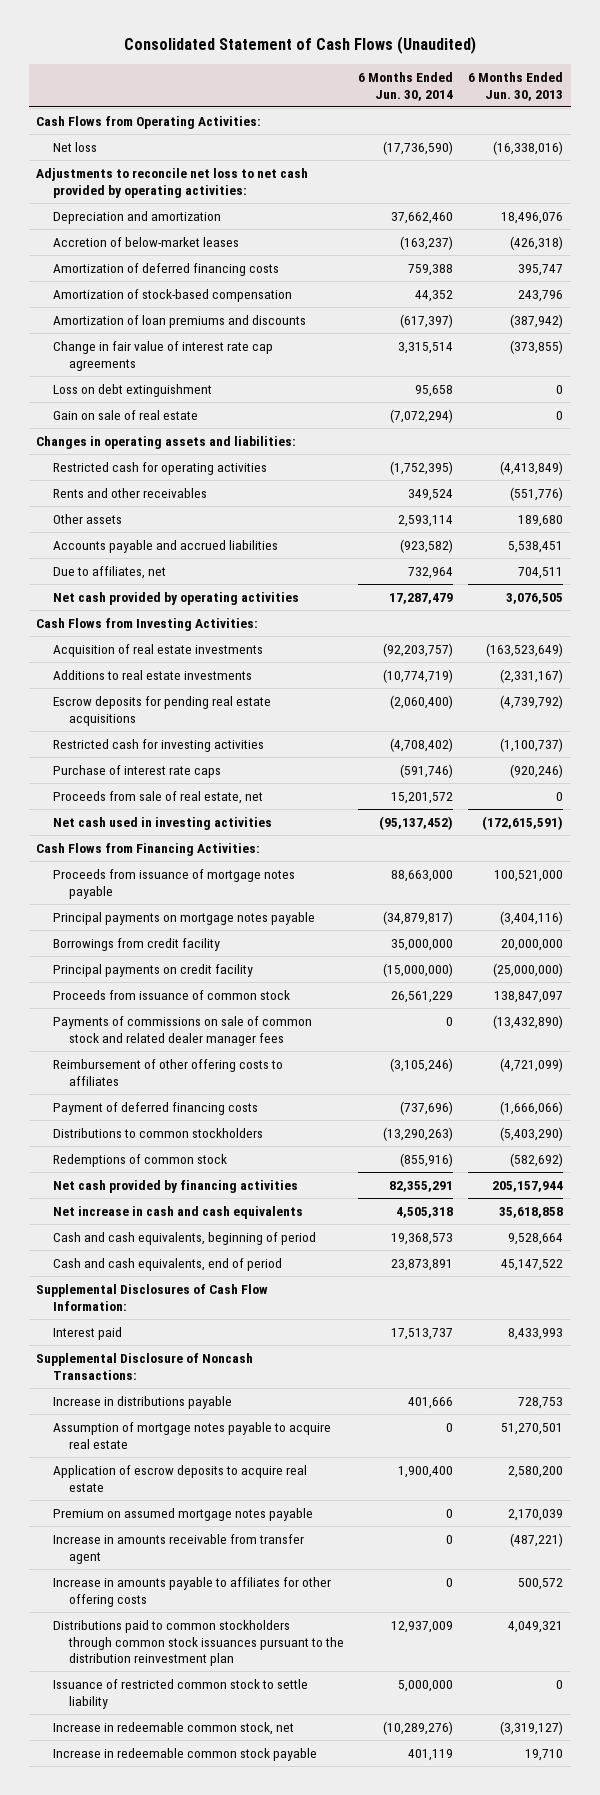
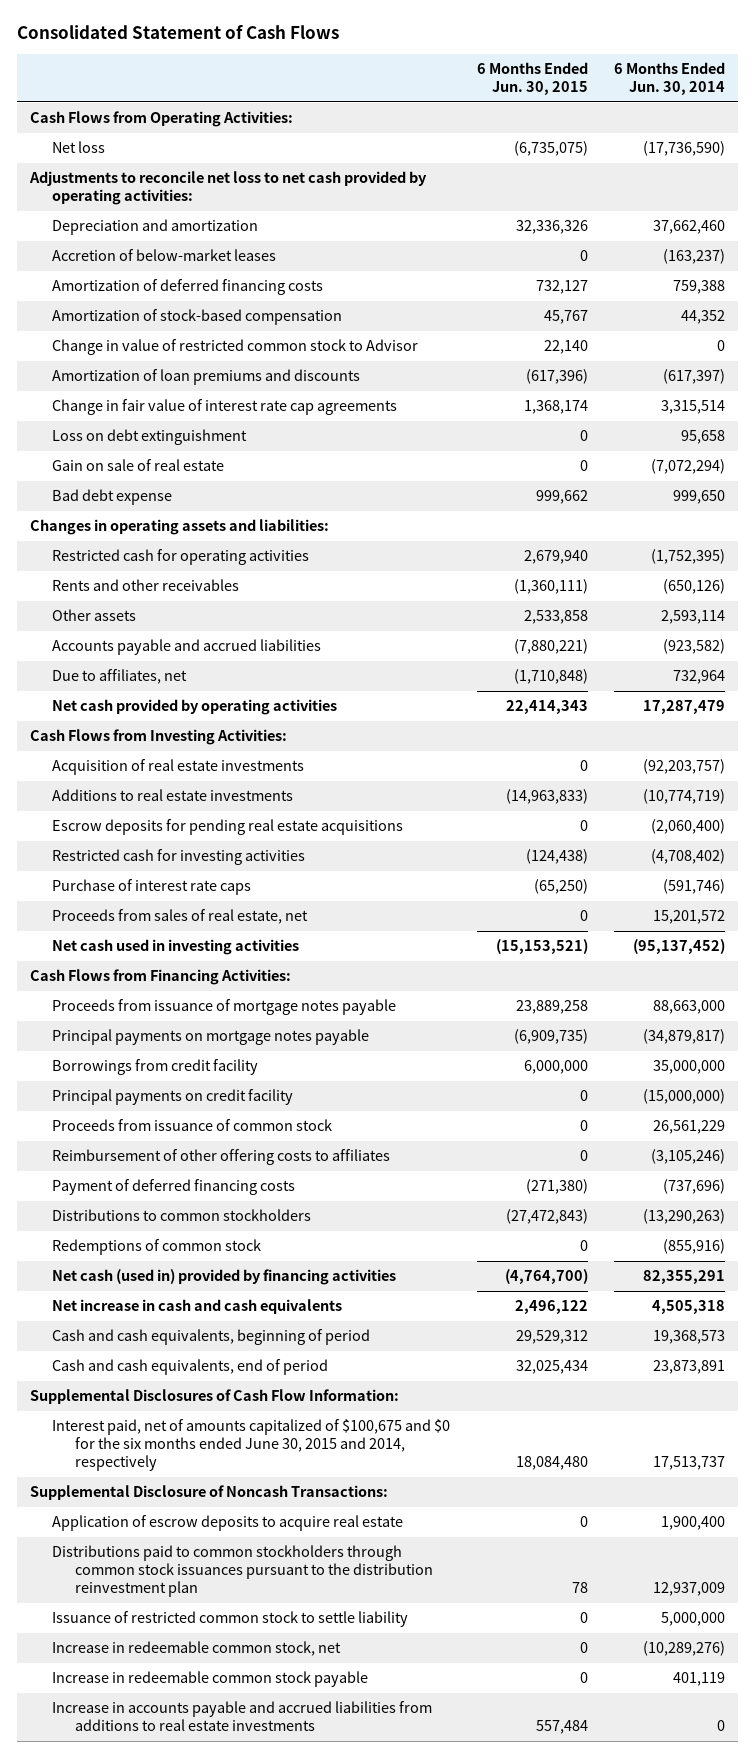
- Consolidated Statement of Cash Flows (Unaudited)
+ Consolidated Statement of Cash Flows
- | 6 Months Ended Jun. 30, 2014 | 6 Months Ended Jun. 30, 2013
+ | 6 Months Ended Jun. 30, 2015 | 6 Months Ended Jun. 30, 2014
+ Change in value of restricted common stock to Advisor | 22,140 | 0
+ Bad debt expense | 999,662 | 999,650
- Rents and other receivables | 349,524 | (551,776)
+ Rents and other receivables | (1,360,111) | (650,126)
- Proceeds from sale of real estate, net | 15,201,572 | 0
+ Proceeds from sales of real estate, net | 0 | 15,201,572
- Payments of commissions on sale of common stock and related dealer manager fees | 0 | (13,432,890)
- Net cash provided by financing activities | 82,355,291 | 205,157,944
+ Net cash (used in) provided by financing activities | (4,764,700) | 82,355,291
- Interest paid | 17,513,737 | 8,433,993
+ Interest paid, net of amounts capitalized of $100,675 and $0 for the six months ended June 30, 2015 and 2014, respectively | 18,084,480 | 17,513,737
- Increase in distributions payable | 401,666 | 728,753
- Assumption of mortgage notes payable to acquire real estate | 0 | 51,270,501
- Premium on assumed mortgage notes payable | 0 | 2,170,039
- Increase in amounts receivable from transfer agent | 0 | (487,221)
- Increase in amounts payable to affiliates for other offering costs | 0 | 500,572
+ Increase in accounts payable and accrued liabilities from additions to real estate investments | 557,484 | 0

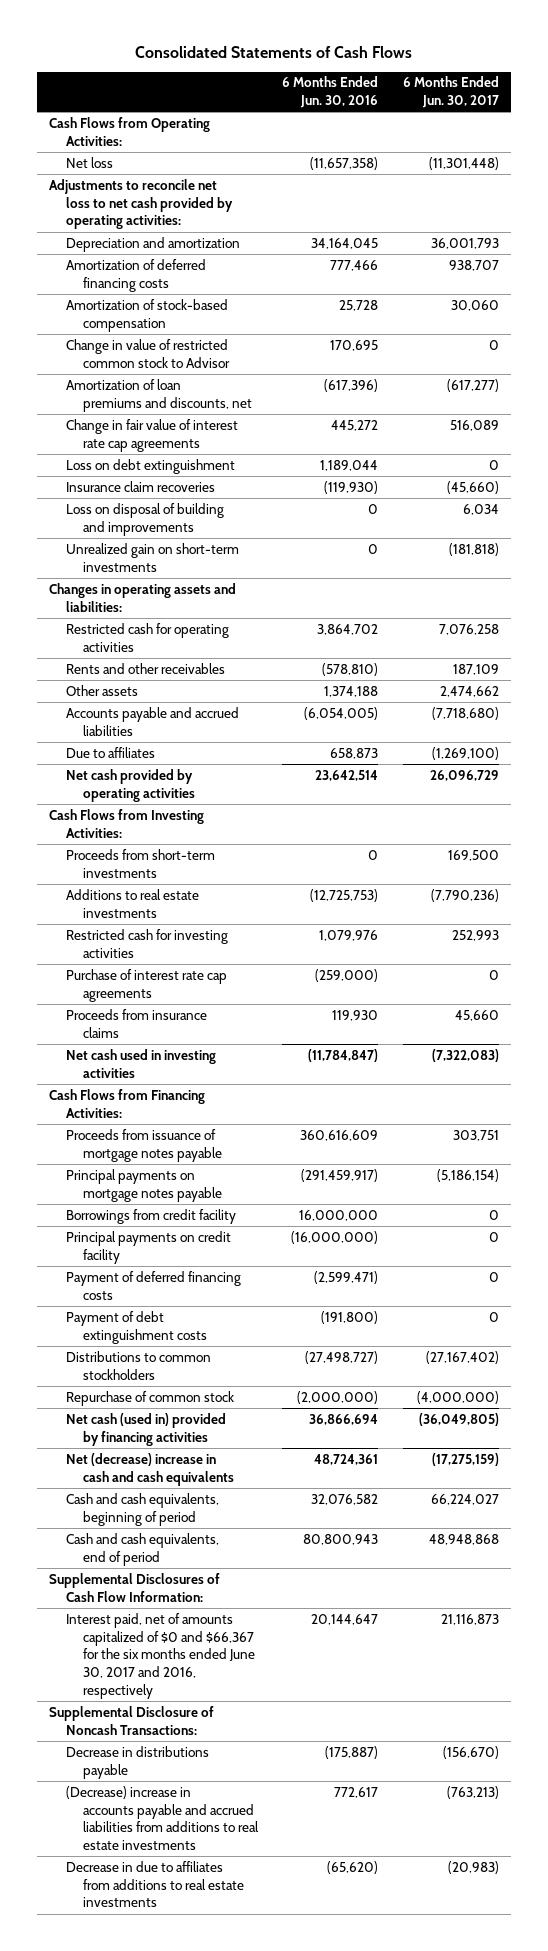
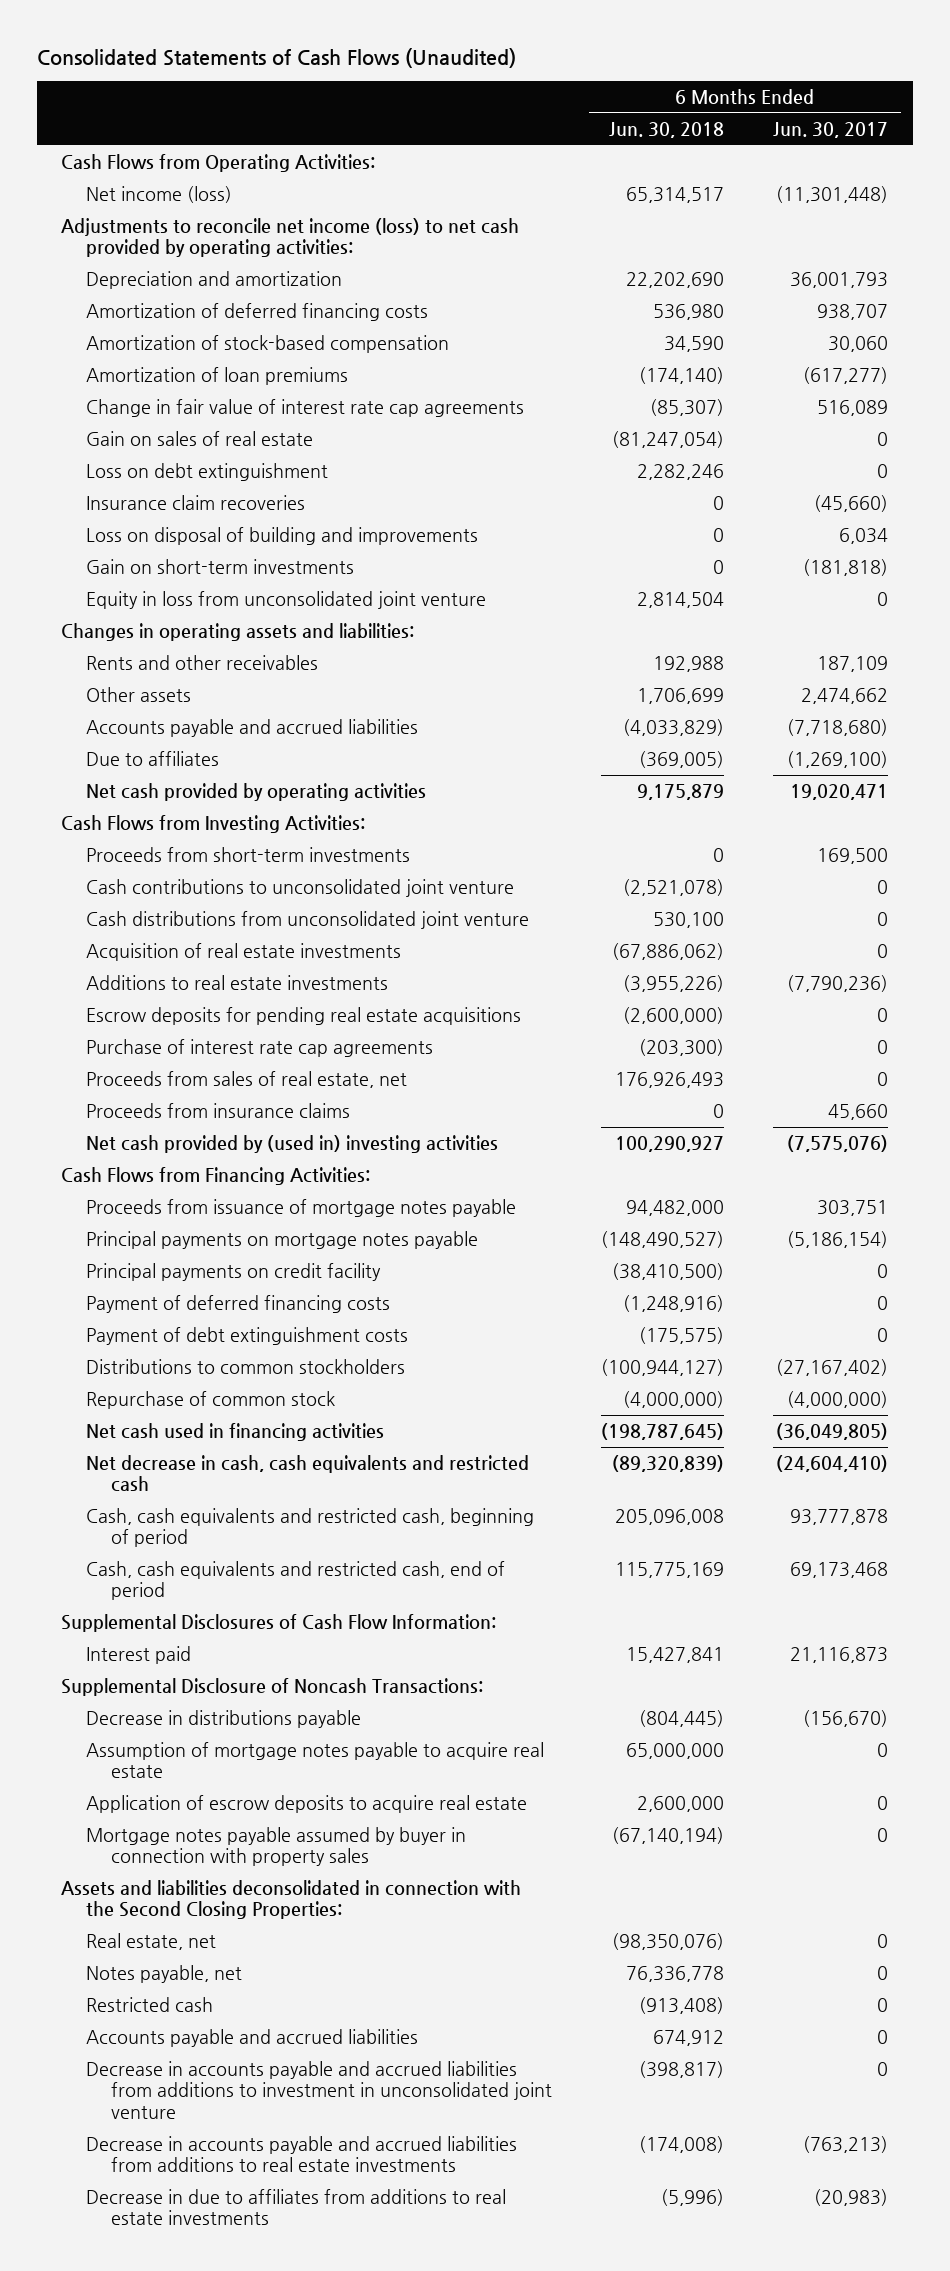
- Consolidated Statements of Cash Flows
+ Consolidated Statements of Cash Flows (Unaudited)
- | 6 Months Ended Jun. 30, 2016 | 6 Months Ended Jun. 30, 2017
+ | 6 Months Ended Jun. 30, 2018 | 6 Months Ended Jun. 30, 2017
- Net loss | (11,657,358) | (11,301,448)
- Adjustments to reconcile net loss to net cash provided by operating activities:
+ Net income (loss) | 65,314,517 | (11,301,448)
+ Adjustments to reconcile net income (loss) to net cash provided by operating activities:
- Change in value of restricted common stock to Advisor | 170,695 | 0
- Amortization of loan premiums and discounts, net | (617,396) | (617,277)
+ Amortization of loan premiums | (174,140) | (617,277)
+ Gain on sales of real estate | (81,247,054) | 0
- Unrealized gain on short-term investments | 0 | (181,818)
+ Gain on short-term investments | 0 | (181,818)
+ Equity in loss from unconsolidated joint venture | 2,814,504 | 0
- Restricted cash for operating activities | 3,864,702 | 7,076,258
- Net cash provided by operating activities | 23,642,514 | 26,096,729
+ Net cash provided by operating activities | 9,175,879 | 19,020,471
+ Cash contributions to unconsolidated joint venture | (2,521,078) | 0
+ Cash distributions from unconsolidated joint venture | 530,100 | 0
+ Acquisition of real estate investments | (67,886,062) | 0
- Restricted cash for investing activities | 1,079,976 | 252,993
+ Escrow deposits for pending real estate acquisitions | (2,600,000) | 0
+ Proceeds from sales of real estate, net | 176,926,493 | 0
- Net cash used in investing activities | (11,784,847) | (7,322,083)
+ Net cash provided by (used in) investing activities | 100,290,927 | (7,575,076)
- Borrowings from credit facility | 16,000,000 | 0
- Net cash (used in) provided by financing activities | 36,866,694 | (36,049,805)
- Net (decrease) increase in cash and cash equivalents | 48,724,361 | (17,275,159)
- Cash and cash equivalents, beginning of period | 32,076,582 | 66,224,027
- Cash and cash equivalents, end of period | 80,800,943 | 48,948,868
+ Net cash used in financing activities | (198,787,645) | (36,049,805)
+ Net decrease in cash, cash equivalents and restricted cash | (89,320,839) | (24,604,410)
+ Cash, cash equivalents and restricted cash, beginning of period | 205,096,008 | 93,777,878
+ Cash, cash equivalents and restricted cash, end of period | 115,775,169 | 69,173,468
- Interest paid, net of amounts capitalized of $0 and $66,367 for the six months ended June 30, 2017 and 2016, respectively | 20,144,647 | 21,116,873
+ Interest paid | 15,427,841 | 21,116,873
- (Decrease) increase in accounts payable and accrued liabilities from additions to real estate investments | 772,617 | (763,213)
+ Assumption of mortgage notes payable to acquire real estate | 65,000,000 | 0
+ Application of escrow deposits to acquire real estate | 2,600,000 | 0
+ Mortgage notes payable assumed by buyer in connection with property sales | (67,140,194) | 0
+ Assets and liabilities deconsolidated in connection with the Second Closing Properties:
+ Real estate, net | (98,350,076) | 0
+ Notes payable, net | 76,336,778 | 0
+ Restricted cash | (913,408) | 0
+ Accounts payable and accrued liabilities | 674,912 | 0
+ Decrease in accounts payable and accrued liabilities from additions to investment in unconsolidated joint venture | (398,817) | 0
+ Decrease in accounts payable and accrued liabilities from additions to real estate investments | (174,008) | (763,213)

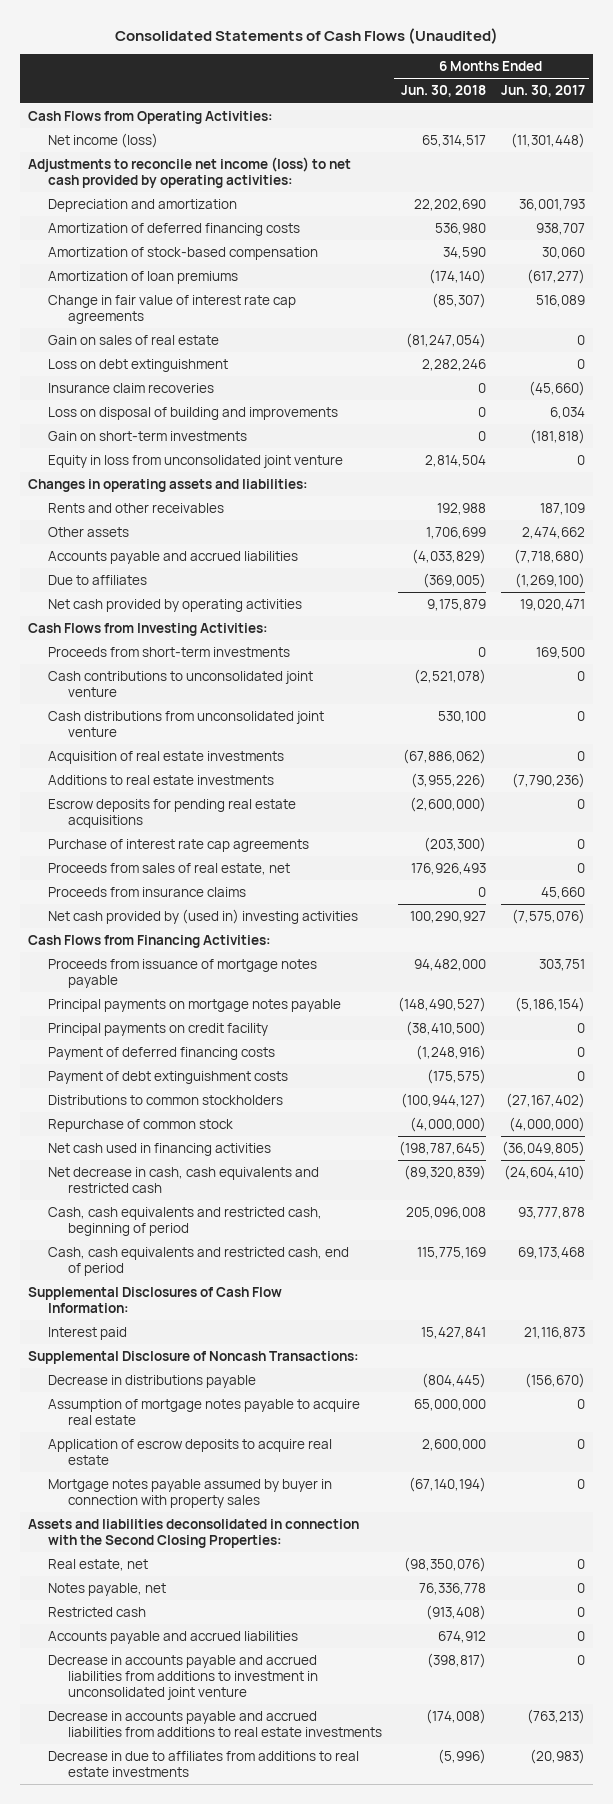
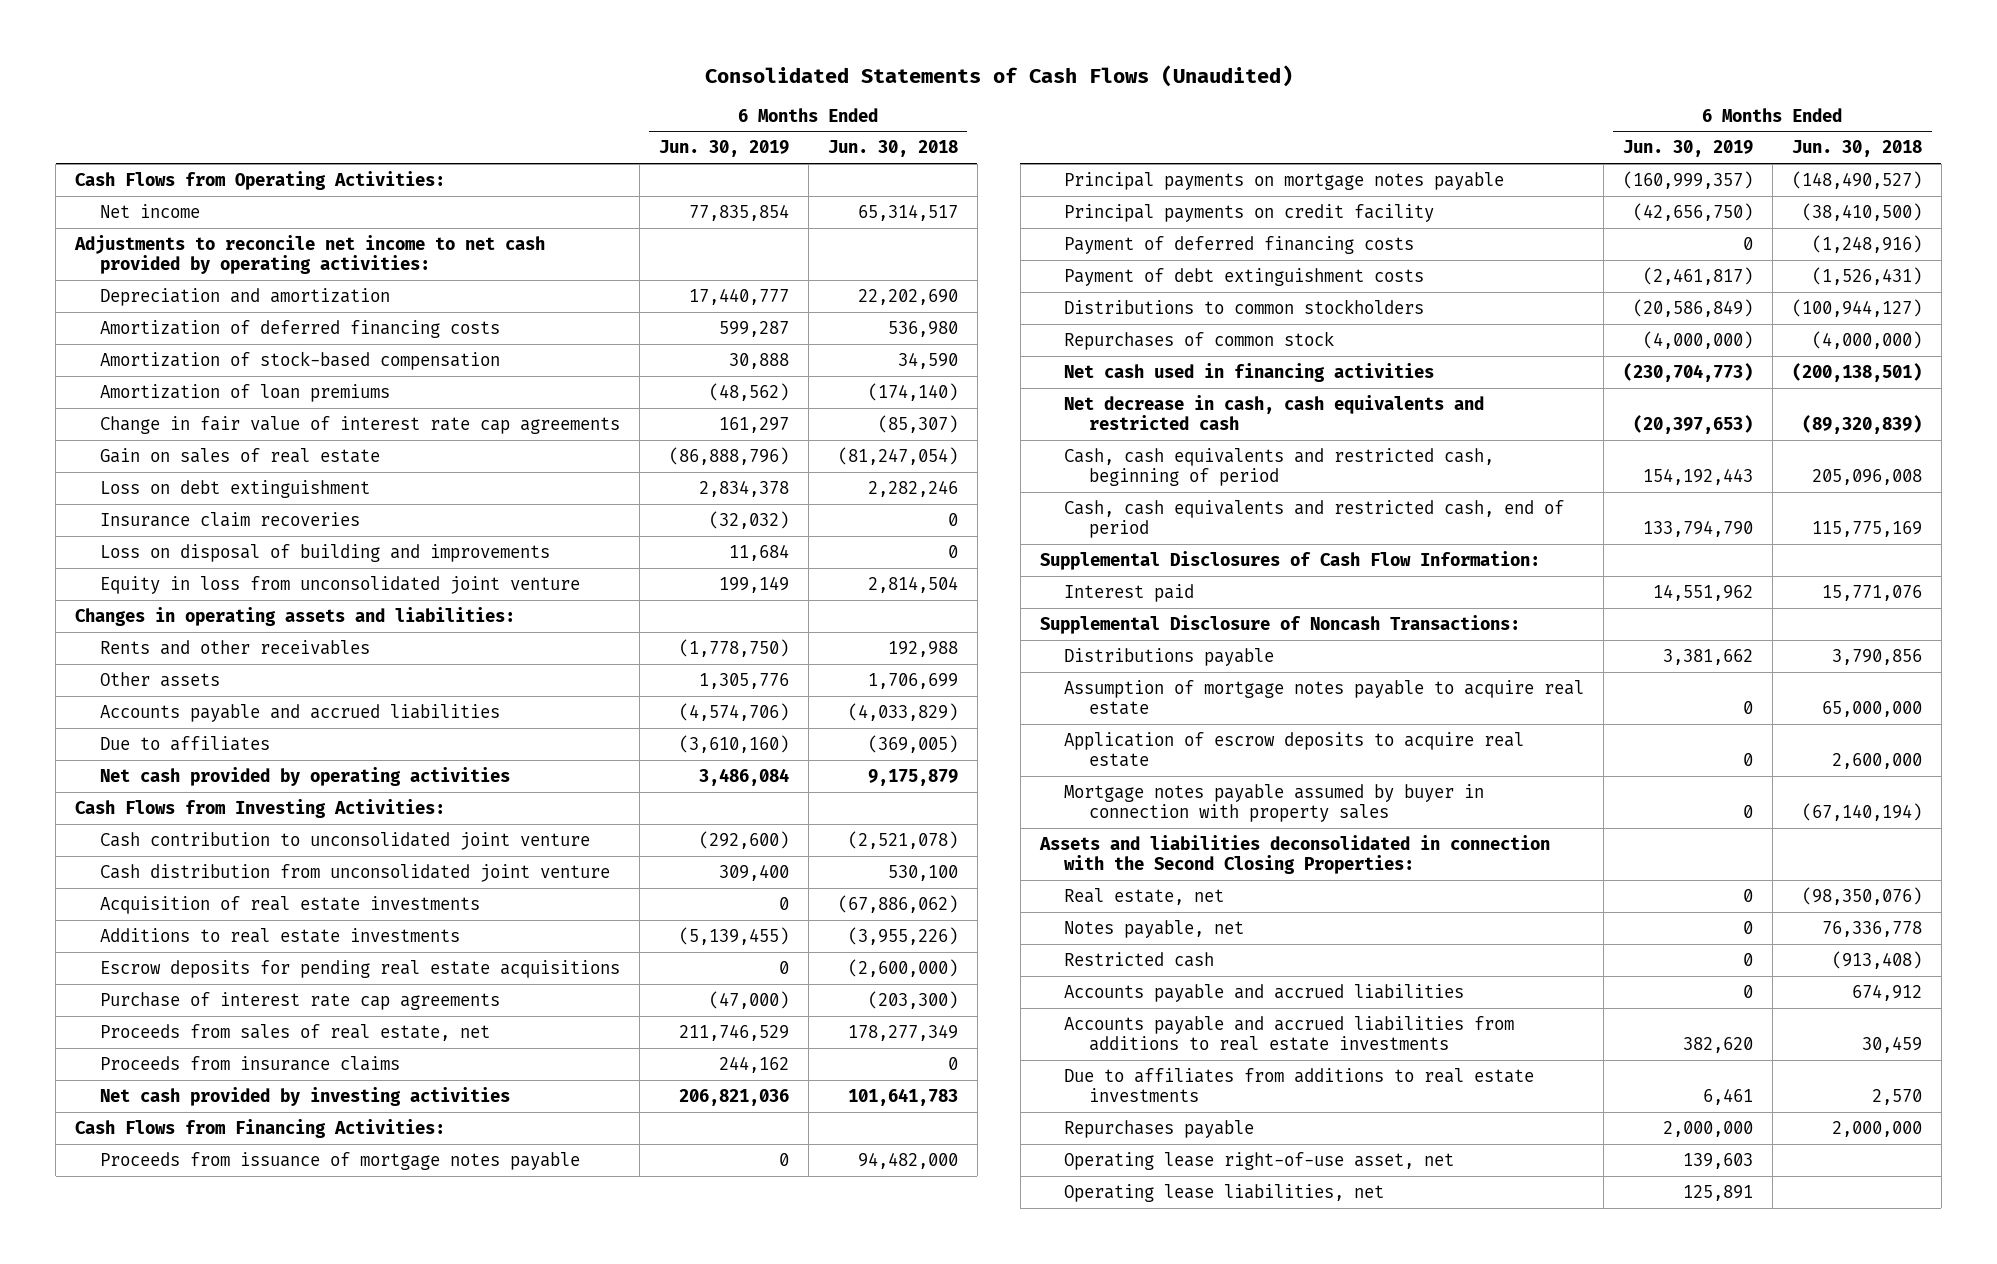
- | 6 Months Ended Jun. 30, 2018 | 6 Months Ended Jun. 30, 2017
+ | 6 Months Ended Jun. 30, 2019 | 6 Months Ended Jun. 30, 2018
- Net income (loss) | 65,314,517 | (11,301,448)
- Adjustments to reconcile net income (loss) to net cash provided by operating activities:
+ Net income | 77,835,854 | 65,314,517
+ Adjustments to reconcile net income to net cash provided by operating activities:
- Gain on short-term investments | 0 | (181,818)
- Proceeds from short-term investments | 0 | 169,500
- Cash contributions to unconsolidated joint venture | (2,521,078) | 0
- Cash distributions from unconsolidated joint venture | 530,100 | 0
+ Cash contribution to unconsolidated joint venture | (292,600) | (2,521,078)
+ Cash distribution from unconsolidated joint venture | 309,400 | 530,100
- Proceeds from sales of real estate, net | 176,926,493 | 0
+ Proceeds from sales of real estate, net | 211,746,529 | 178,277,349
- Net cash provided by (used in) investing activities | 100,290,927 | (7,575,076)
+ Net cash provided by investing activities | 206,821,036 | 101,641,783
- Payment of debt extinguishment costs | (175,575) | 0
+ Payment of debt extinguishment costs | (2,461,817) | (1,526,431)
- Repurchase of common stock | (4,000,000) | (4,000,000)
- Net cash used in financing activities | (198,787,645) | (36,049,805)
+ Repurchases of common stock | (4,000,000) | (4,000,000)
+ Net cash used in financing activities | (230,704,773) | (200,138,501)
- Interest paid | 15,427,841 | 21,116,873
+ Interest paid | 14,551,962 | 15,771,076
- Decrease in distributions payable | (804,445) | (156,670)
+ Distributions payable | 3,381,662 | 3,790,856
- Decrease in accounts payable and accrued liabilities from additions to investment in unconsolidated joint venture | (398,817) | 0
- Decrease in accounts payable and accrued liabilities from additions to real estate investments | (174,008) | (763,213)
- Decrease in due to affiliates from additions to real estate investments | (5,996) | (20,983)
+ Accounts payable and accrued liabilities from additions to real estate investments | 382,620 | 30,459
+ Due to affiliates from additions to real estate investments | 6,461 | 2,570
+ Repurchases payable | 2,000,000 | 2,000,000
+ Operating lease right-of-use asset, net | 139,603 |
+ Operating lease liabilities, net | 125,891 |

